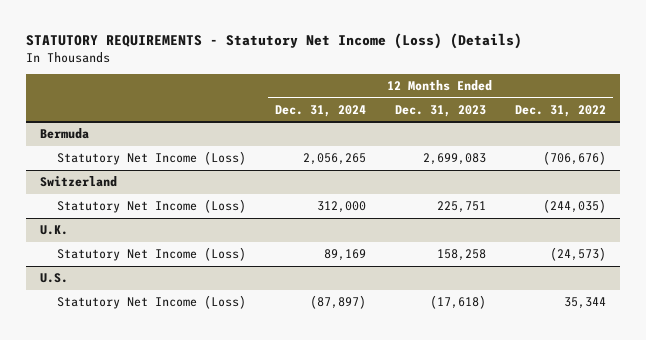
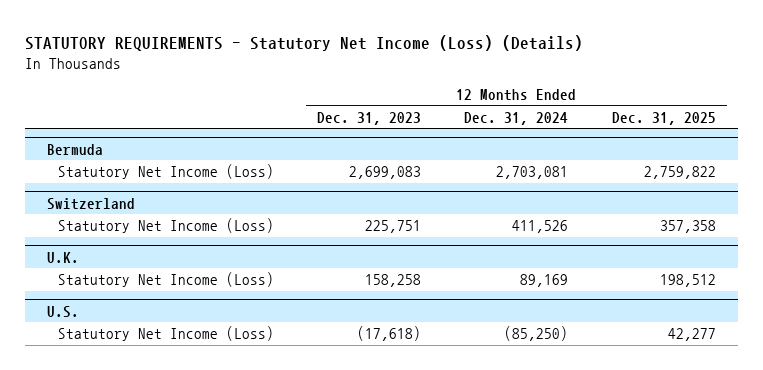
- | 12 Months Ended Dec. 31, 2024 | 12 Months Ended Dec. 31, 2023 | 12 Months Ended Dec. 31, 2022
+ | 12 Months Ended Dec. 31, 2023 | 12 Months Ended Dec. 31, 2024 | 12 Months Ended Dec. 31, 2025
@ Bermuda
- Statutory Net Income (Loss) | 2,056,265 | 2,699,083 | (706,676)
+ Statutory Net Income (Loss) | 2,699,083 | 2,703,081 | 2,759,822
@ Switzerland
- Statutory Net Income (Loss) | 312,000 | 225,751 | (244,035)
+ Statutory Net Income (Loss) | 225,751 | 411,526 | 357,358
@ U.S.
- Statutory Net Income (Loss) | (87,897) | (17,618) | 35,344
+ Statutory Net Income (Loss) | (17,618) | (85,250) | 42,277

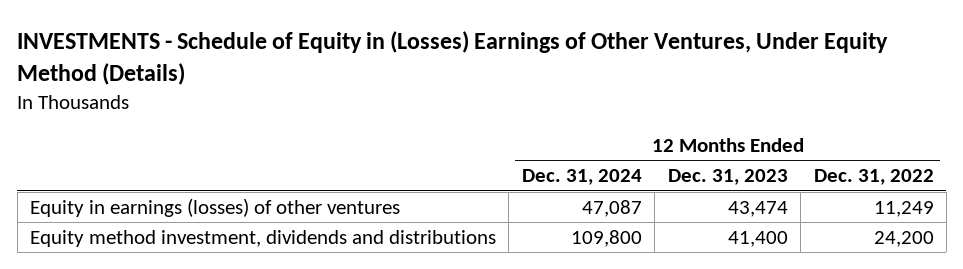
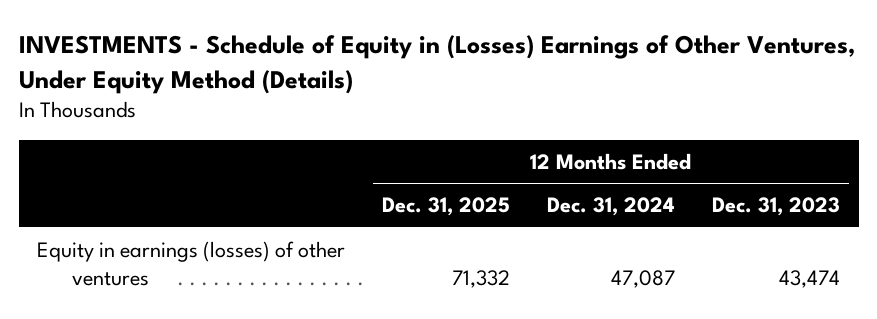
- | 12 Months Ended Dec. 31, 2024 | 12 Months Ended Dec. 31, 2023 | 12 Months Ended Dec. 31, 2022
+ | 12 Months Ended Dec. 31, 2025 | 12 Months Ended Dec. 31, 2024 | 12 Months Ended Dec. 31, 2023
- Equity method investment, dividends and distributions | 109,800 | 41,400 | 24,200

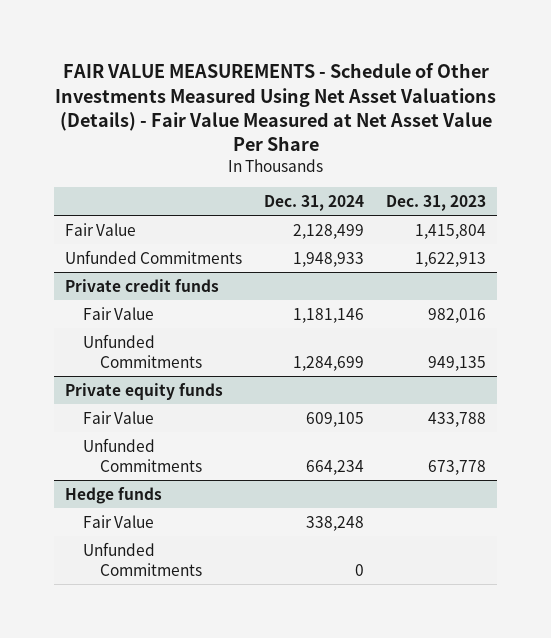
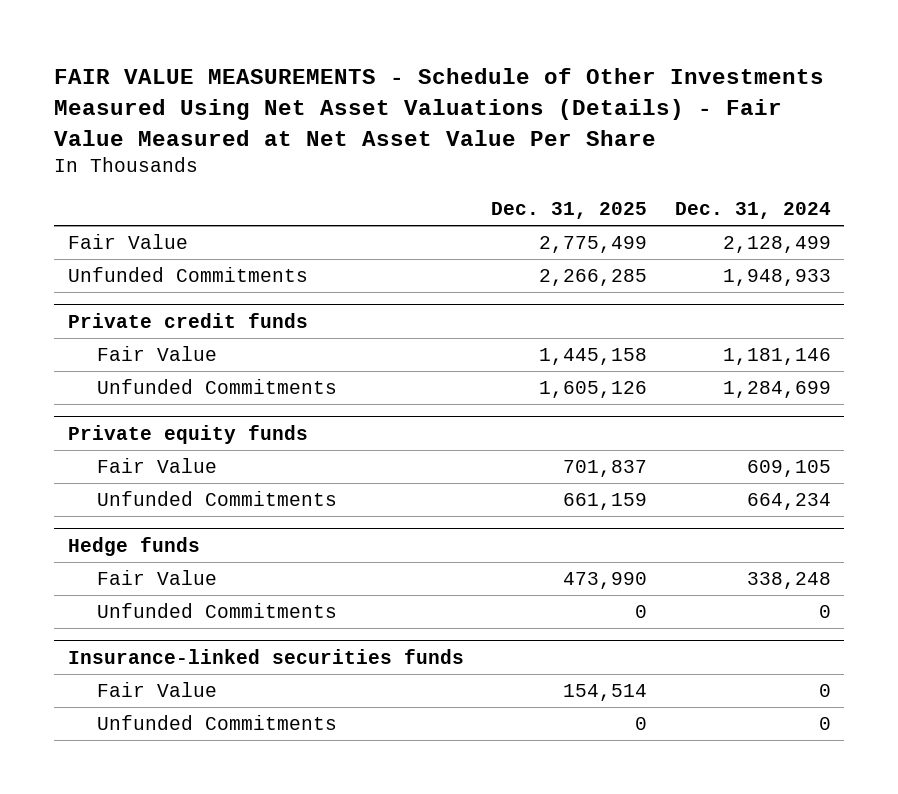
- | Dec. 31, 2024 | Dec. 31, 2023
+ | Dec. 31, 2025 | Dec. 31, 2024
+ Insurance-linked securities funds
+ Fair Value | 154,514 | 0
+ Unfunded Commitments | 0 | 0

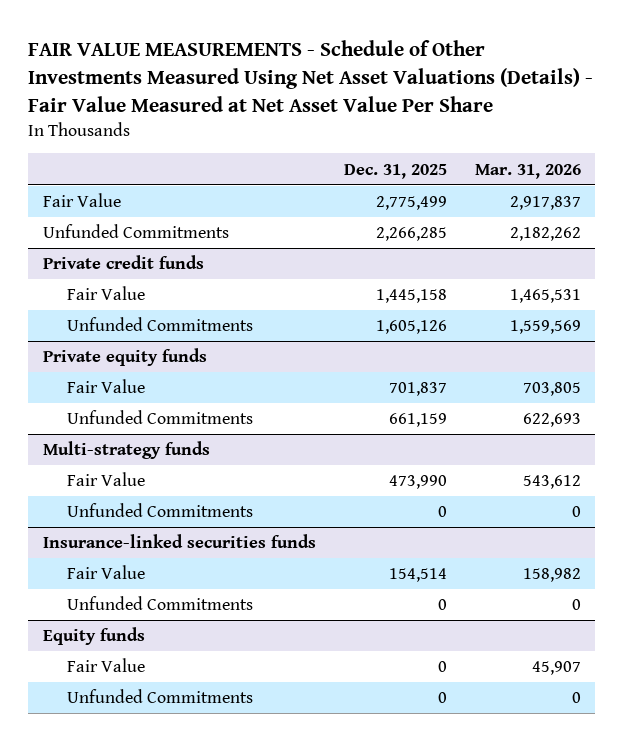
- | Dec. 31, 2025 | Dec. 31, 2024
+ | Dec. 31, 2025 | Mar. 31, 2026
- Hedge funds
+ Multi-strategy funds
+ Equity funds
+ Fair Value | 0 | 45,907
+ Unfunded Commitments | 0 | 0

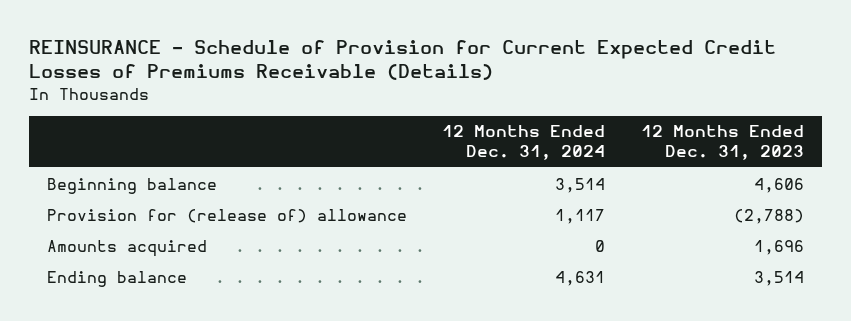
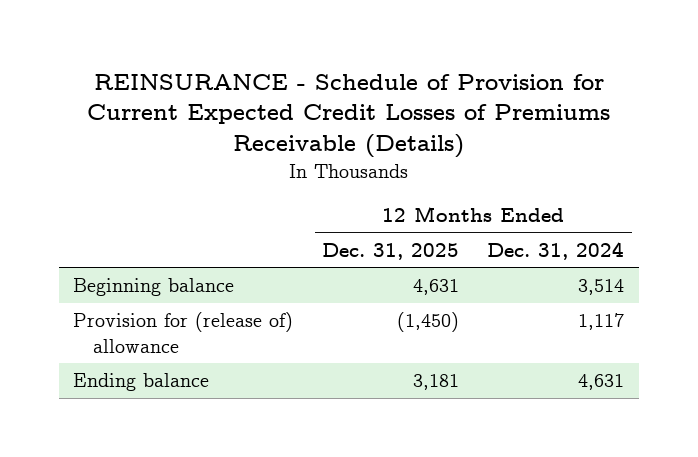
- | 12 Months Ended Dec. 31, 2024 | 12 Months Ended Dec. 31, 2023
+ | 12 Months Ended Dec. 31, 2025 | 12 Months Ended Dec. 31, 2024
- Amounts acquired | 0 | 1,696

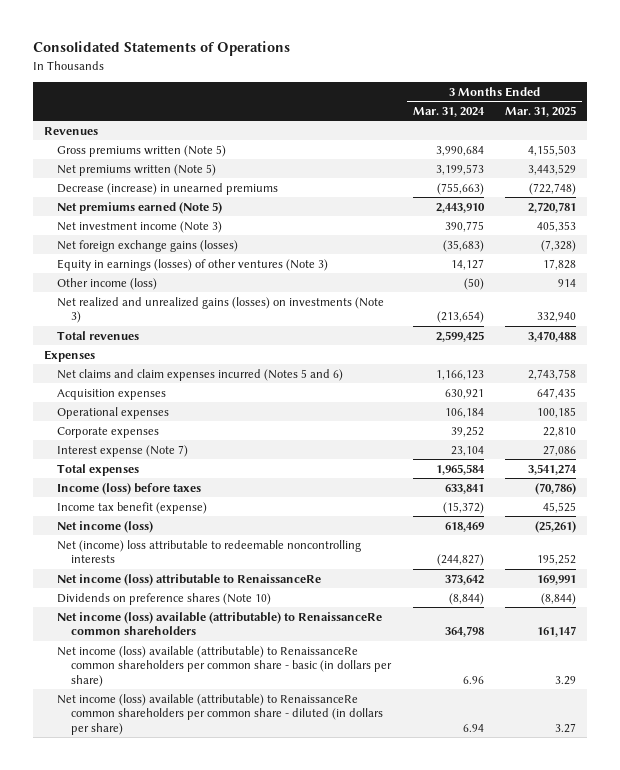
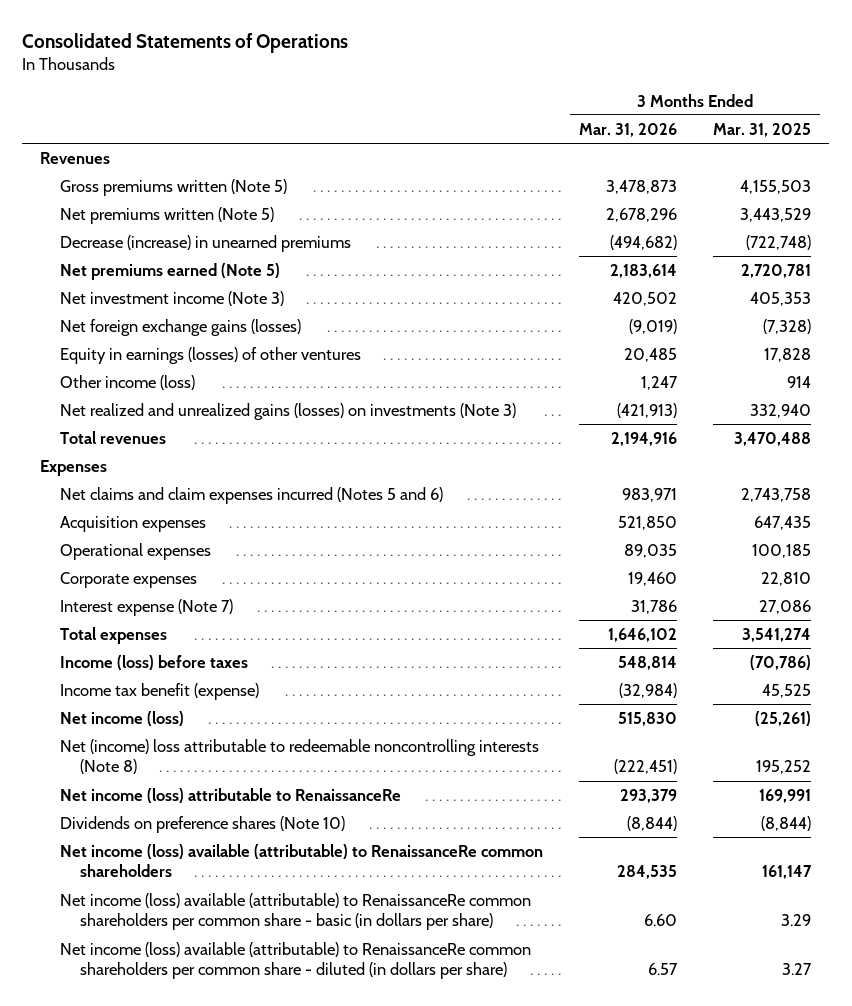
- | 3 Months Ended Mar. 31, 2024 | 3 Months Ended Mar. 31, 2025
+ | 3 Months Ended Mar. 31, 2026 | 3 Months Ended Mar. 31, 2025
- Equity in earnings (losses) of other ventures (Note 3) | 14,127 | 17,828
+ Equity in earnings (losses) of other ventures | 20,485 | 17,828
- Net (income) loss attributable to redeemable noncontrolling interests | (244,827) | 195,252
+ Net (income) loss attributable to redeemable noncontrolling interests (Note 8) | (222,451) | 195,252

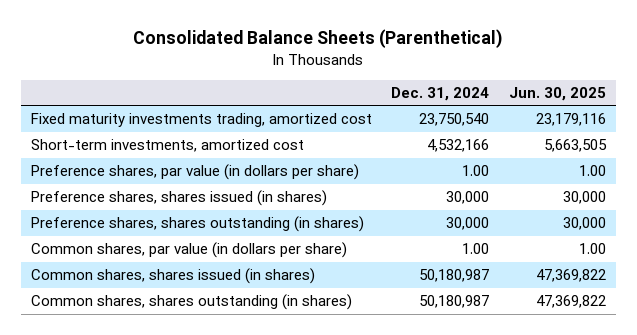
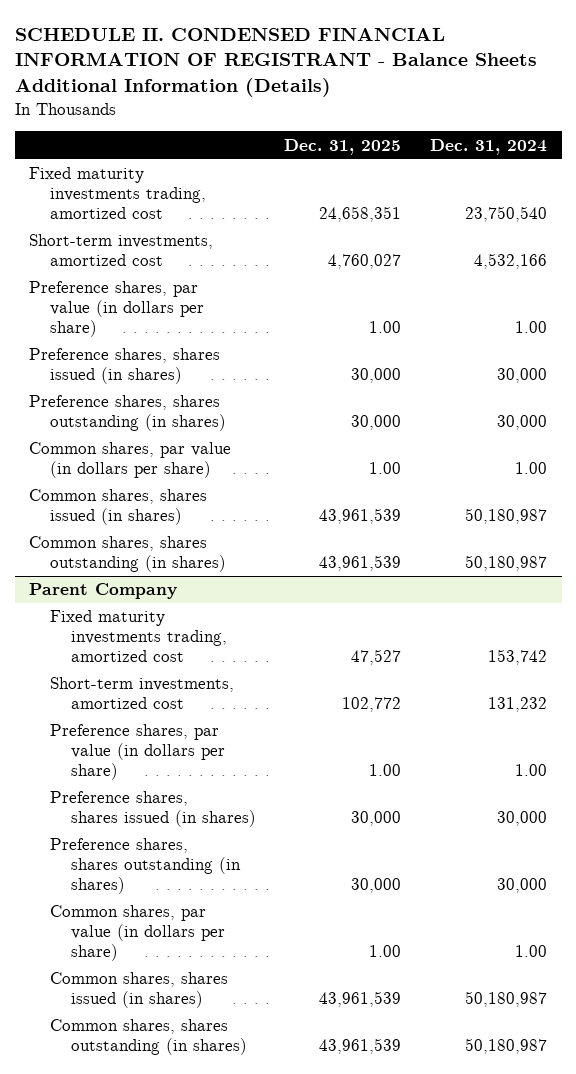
- Consolidated Balance Sheets (Parenthetical)
+ SCHEDULE II. CONDENSED FINANCIAL INFORMATION OF REGISTRANT - Balance Sheets Additional Information (Details)
- | Dec. 31, 2024 | Jun. 30, 2025
+ | Dec. 31, 2025 | Dec. 31, 2024
+ Parent Company
+ Fixed maturity investments trading, amortized cost | 47,527 | 153,742
+ Short-term investments, amortized cost | 102,772 | 131,232
+ Preference shares, par value (in dollars per share) | 1.00 | 1.00
+ Preference shares, shares issued (in shares) | 30,000 | 30,000
+ Preference shares, shares outstanding (in shares) | 30,000 | 30,000
+ Common shares, par value (in dollars per share) | 1.00 | 1.00
+ Common shares, shares issued (in shares) | 43,961,539 | 50,180,987
+ Common shares, shares outstanding (in shares) | 43,961,539 | 50,180,987

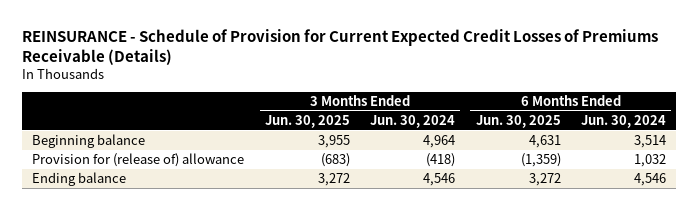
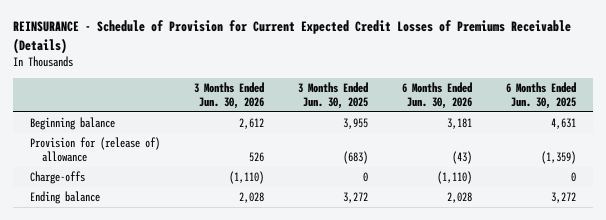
- | 3 Months Ended Jun. 30, 2025 | 3 Months Ended Jun. 30, 2024 | 6 Months Ended Jun. 30, 2025 | 6 Months Ended Jun. 30, 2024
+ | 3 Months Ended Jun. 30, 2026 | 3 Months Ended Jun. 30, 2025 | 6 Months Ended Jun. 30, 2026 | 6 Months Ended Jun. 30, 2025
+ Charge-offs | (1,110) | 0 | (1,110) | 0

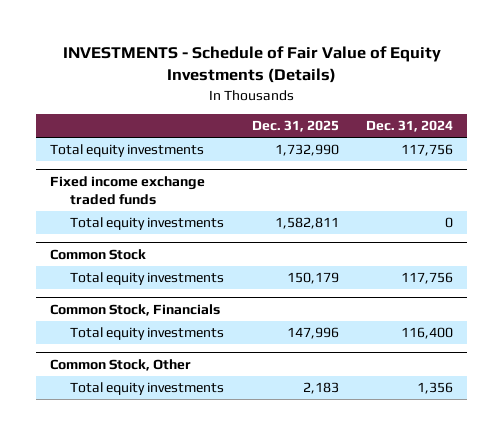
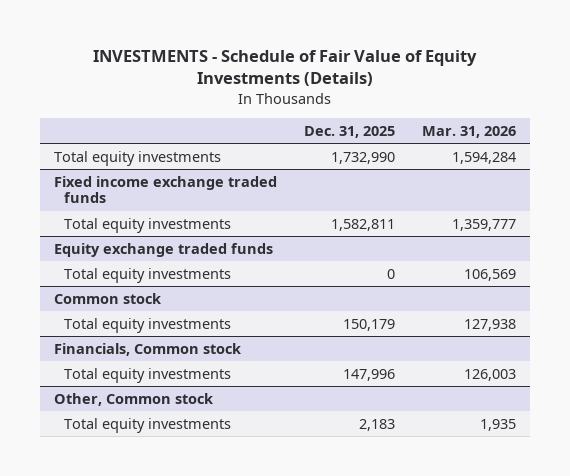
- | Dec. 31, 2025 | Dec. 31, 2024
+ | Dec. 31, 2025 | Mar. 31, 2026
- Common Stock
+ Equity exchange traded funds
+ Total equity investments | 0 | 106,569
+ Common stock
- Common Stock, Financials
+ Financials, Common stock
- Common Stock, Other
+ Other, Common stock

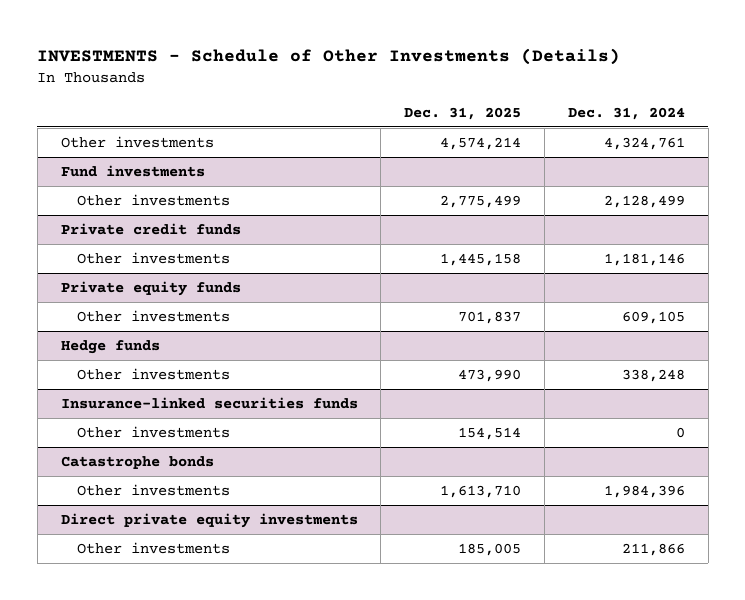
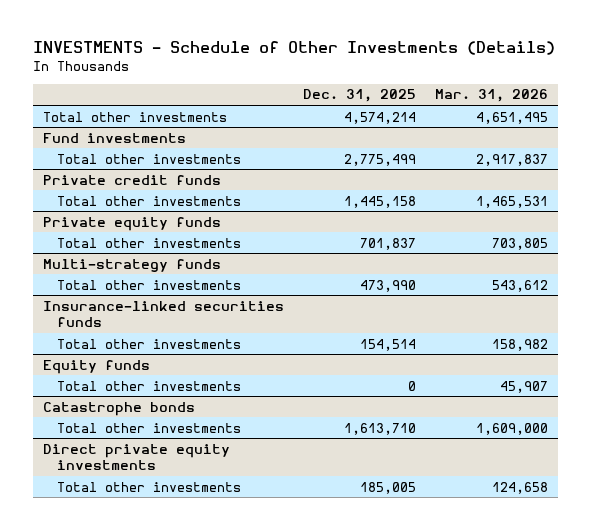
- | Dec. 31, 2025 | Dec. 31, 2024
+ | Dec. 31, 2025 | Mar. 31, 2026
- Other investments | 4,574,214 | 4,324,761
+ Total other investments | 4,574,214 | 4,651,495
@ Fund investments
- Other investments | 2,775,499 | 2,128,499
+ Total other investments | 2,775,499 | 2,917,837
@ Private credit funds
- Other investments | 1,445,158 | 1,181,146
+ Total other investments | 1,445,158 | 1,465,531
@ Private equity funds
- Other investments | 701,837 | 609,105
- Hedge funds
- Other investments | 473,990 | 338,248
@ Private equity funds
+ Total other investments | 701,837 | 703,805
+ Multi-strategy funds
+ Total other investments | 473,990 | 543,612
@ Insurance-linked securities funds
- Other investments | 154,514 | 0
+ Total other investments | 154,514 | 158,982
+ Equity funds
+ Total other investments | 0 | 45,907
@ Catastrophe bonds
- Other investments | 1,613,710 | 1,984,396
+ Total other investments | 1,613,710 | 1,609,000
@ Direct private equity investments
- Other investments | 185,005 | 211,866
+ Total other investments | 185,005 | 124,658

